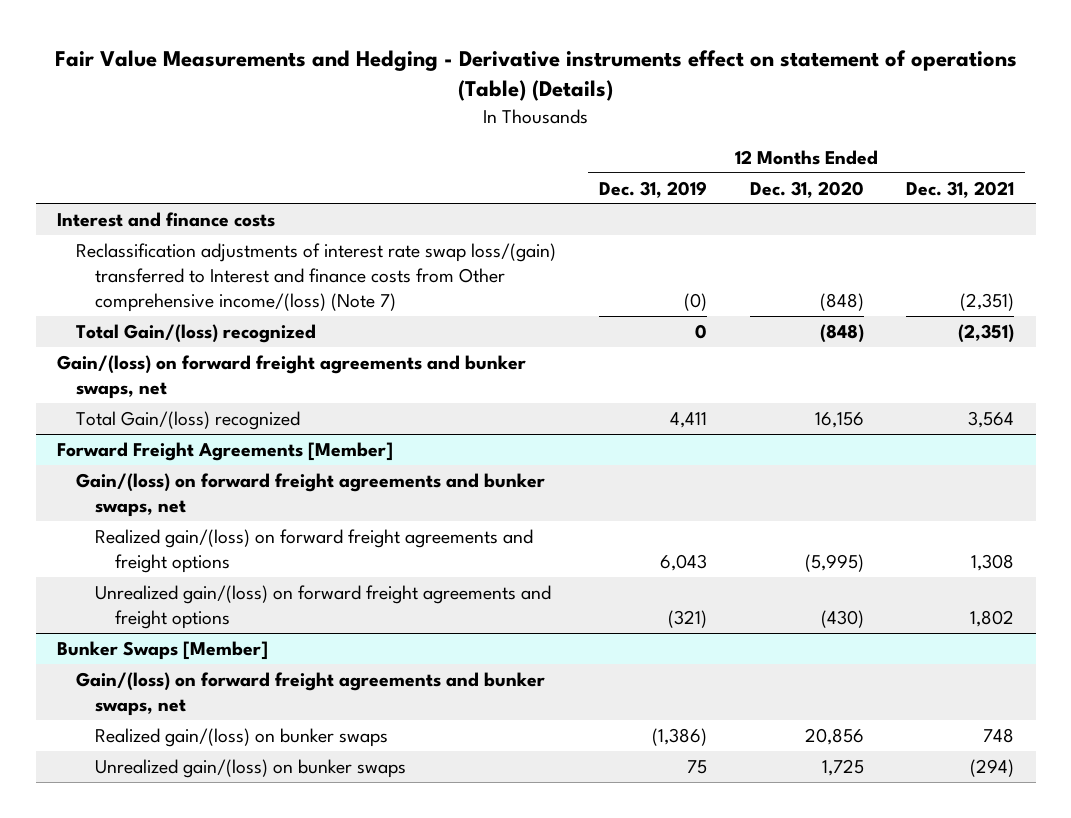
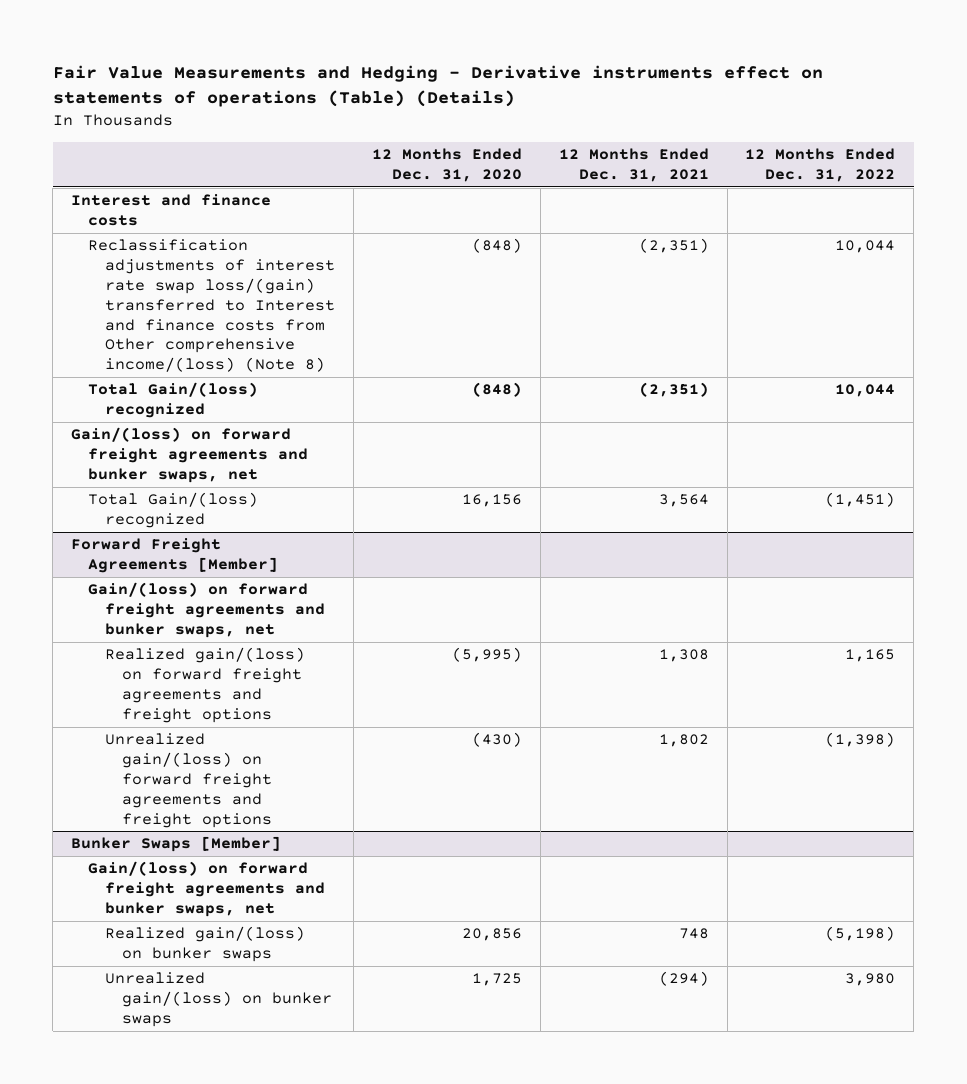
- Fair Value Measurements and Hedging - Derivative instruments effect on statement of operations (Table) (Details)
+ Fair Value Measurements and Hedging - Derivative instruments effect on statements of operations (Table) (Details)
- | 12 Months Ended Dec. 31, 2019 | 12 Months Ended Dec. 31, 2020 | 12 Months Ended Dec. 31, 2021
+ | 12 Months Ended Dec. 31, 2020 | 12 Months Ended Dec. 31, 2021 | 12 Months Ended Dec. 31, 2022
- Reclassification adjustments of interest rate swap loss/(gain) transferred to Interest and finance costs from Other comprehensive income/(loss) (Note 7) | (0) | (848) | (2,351)
+ Reclassification adjustments of interest rate swap loss/(gain) transferred to Interest and finance costs from Other comprehensive income/(loss) (Note 8) | (848) | (2,351) | 10,044

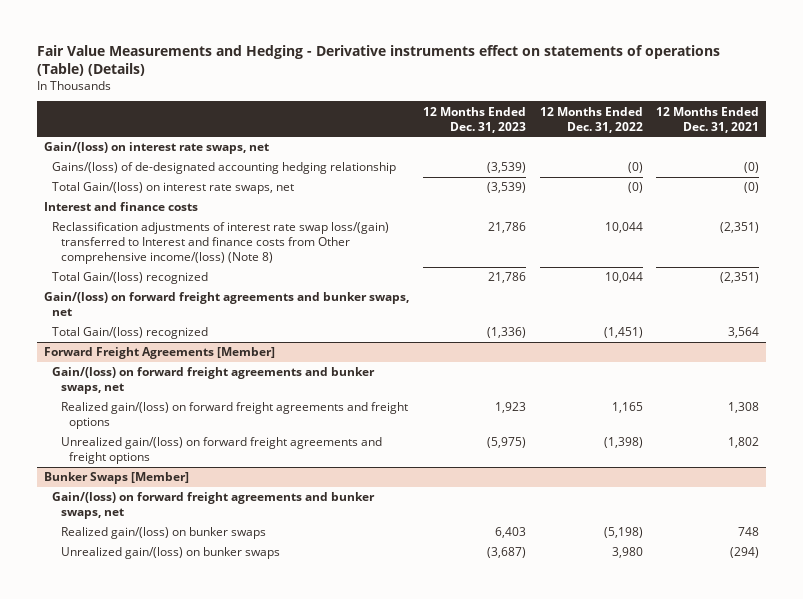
- | 12 Months Ended Dec. 31, 2020 | 12 Months Ended Dec. 31, 2021 | 12 Months Ended Dec. 31, 2022
+ | 12 Months Ended Dec. 31, 2023 | 12 Months Ended Dec. 31, 2022 | 12 Months Ended Dec. 31, 2021
+ Gain/(loss) on interest rate swaps, net
+ Gains/(loss) of de-designated accounting hedging relationship | (3,539) | (0) | (0)
+ Total Gain/(loss) on interest rate swaps, net | (3,539) | (0) | (0)

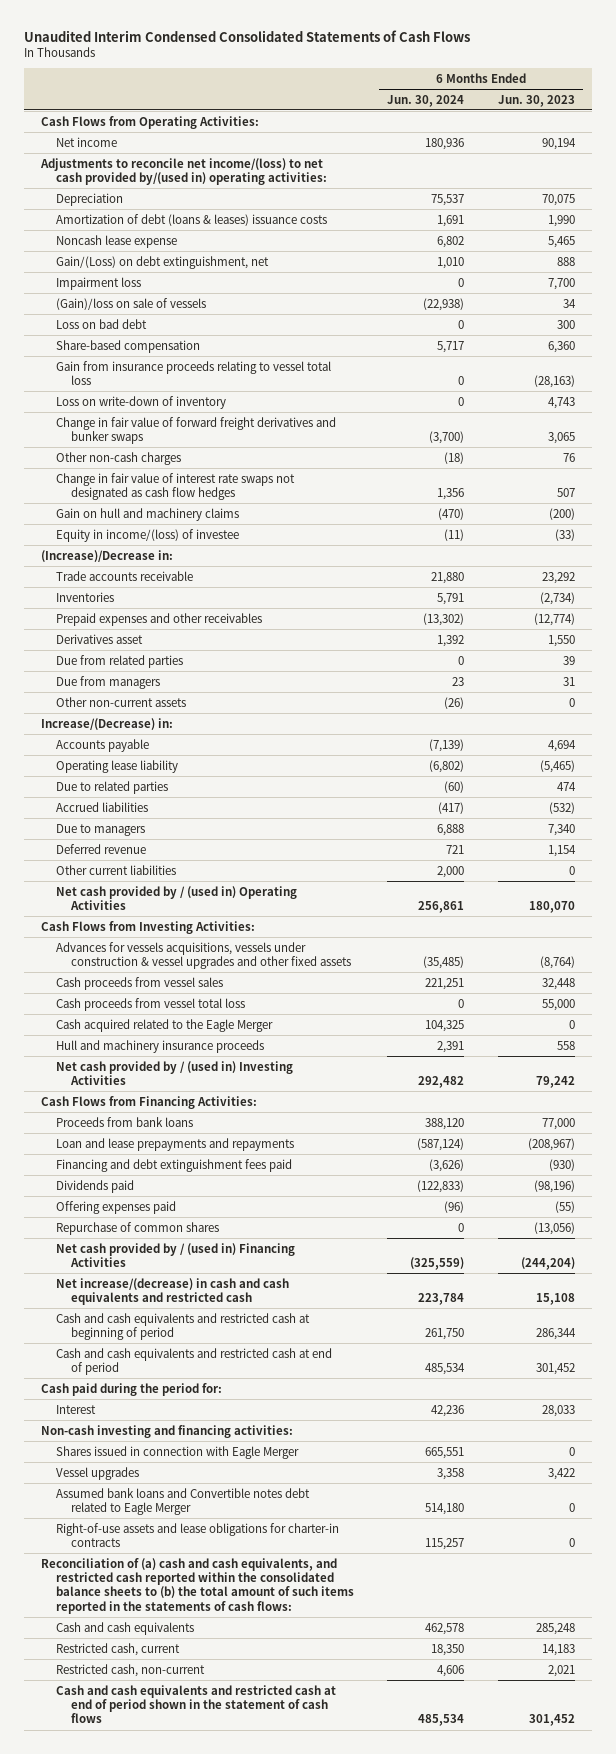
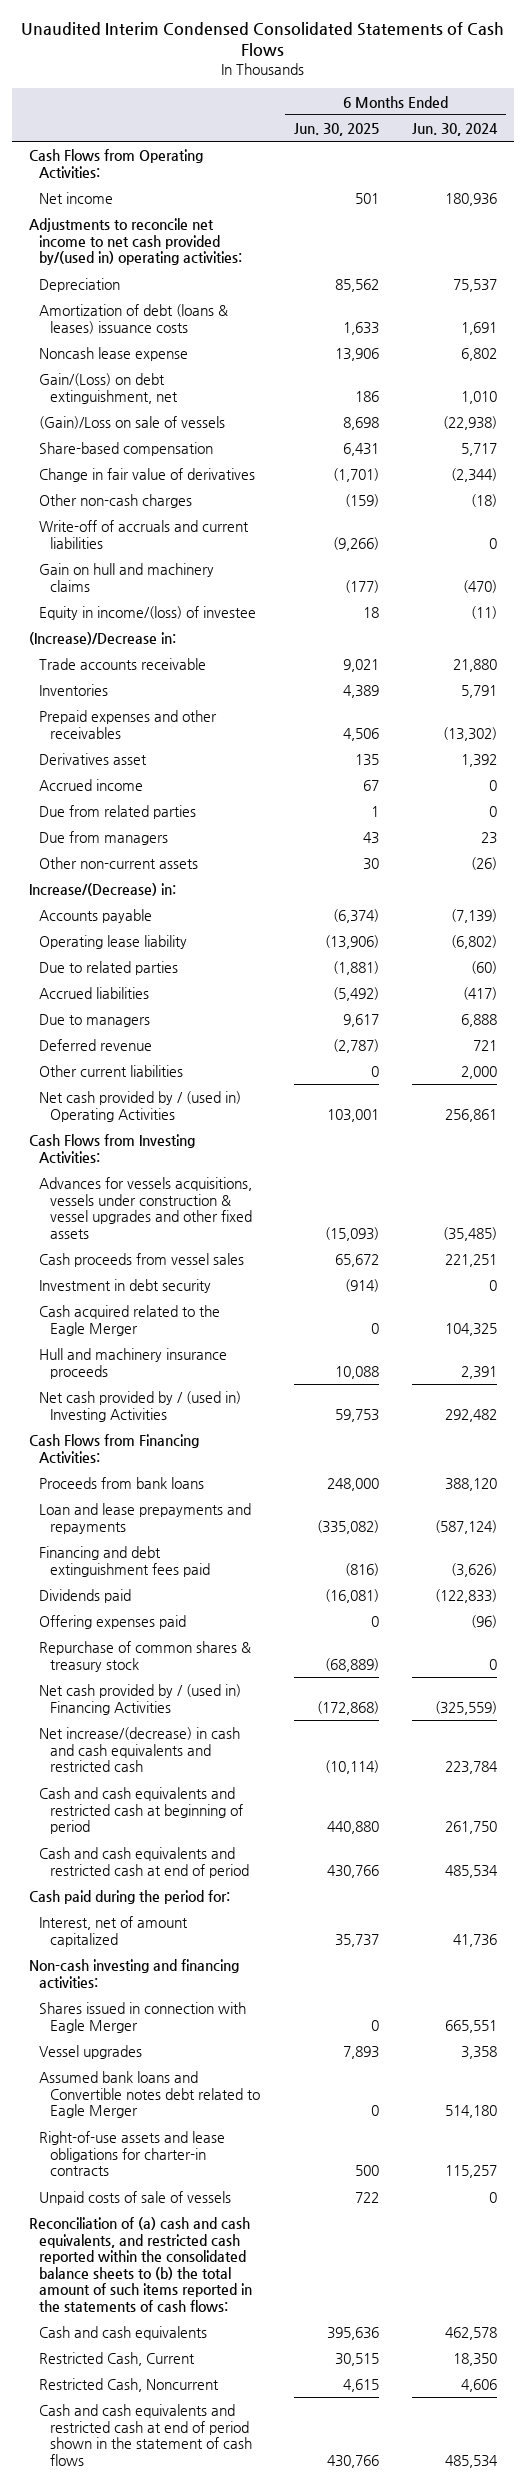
- | 6 Months Ended Jun. 30, 2024 | 6 Months Ended Jun. 30, 2023
+ | 6 Months Ended Jun. 30, 2025 | 6 Months Ended Jun. 30, 2024
- Adjustments to reconcile net income/(loss) to net cash provided by/(used in) operating activities:
+ Adjustments to reconcile net income to net cash provided by/(used in) operating activities:
- Impairment loss | 0 | 7,700
- (Gain)/loss on sale of vessels | (22,938) | 34
- Loss on bad debt | 0 | 300
+ (Gain)/Loss on sale of vessels | 8,698 | (22,938)
- Gain from insurance proceeds relating to vessel total loss | 0 | (28,163)
- Loss on write-down of inventory | 0 | 4,743
- Change in fair value of forward freight derivatives and bunker swaps | (3,700) | 3,065
+ Change in fair value of derivatives | (1,701) | (2,344)
- Change in fair value of interest rate swaps not designated as cash flow hedges | 1,356 | 507
+ Write-off of accruals and current liabilities | (9,266) | 0
+ Accrued income | 67 | 0
- Cash proceeds from vessel total loss | 0 | 55,000
+ Investment in debt security | (914) | 0
- Repurchase of common shares | 0 | (13,056)
+ Repurchase of common shares & treasury stock | (68,889) | 0
- Interest | 42,236 | 28,033
+ Interest, net of amount capitalized | 35,737 | 41,736
+ Unpaid costs of sale of vessels | 722 | 0
- Restricted cash, current | 18,350 | 14,183
- Restricted cash, non-current | 4,606 | 2,021
+ Restricted Cash, Current | 30,515 | 18,350
+ Restricted Cash, Noncurrent | 4,615 | 4,606

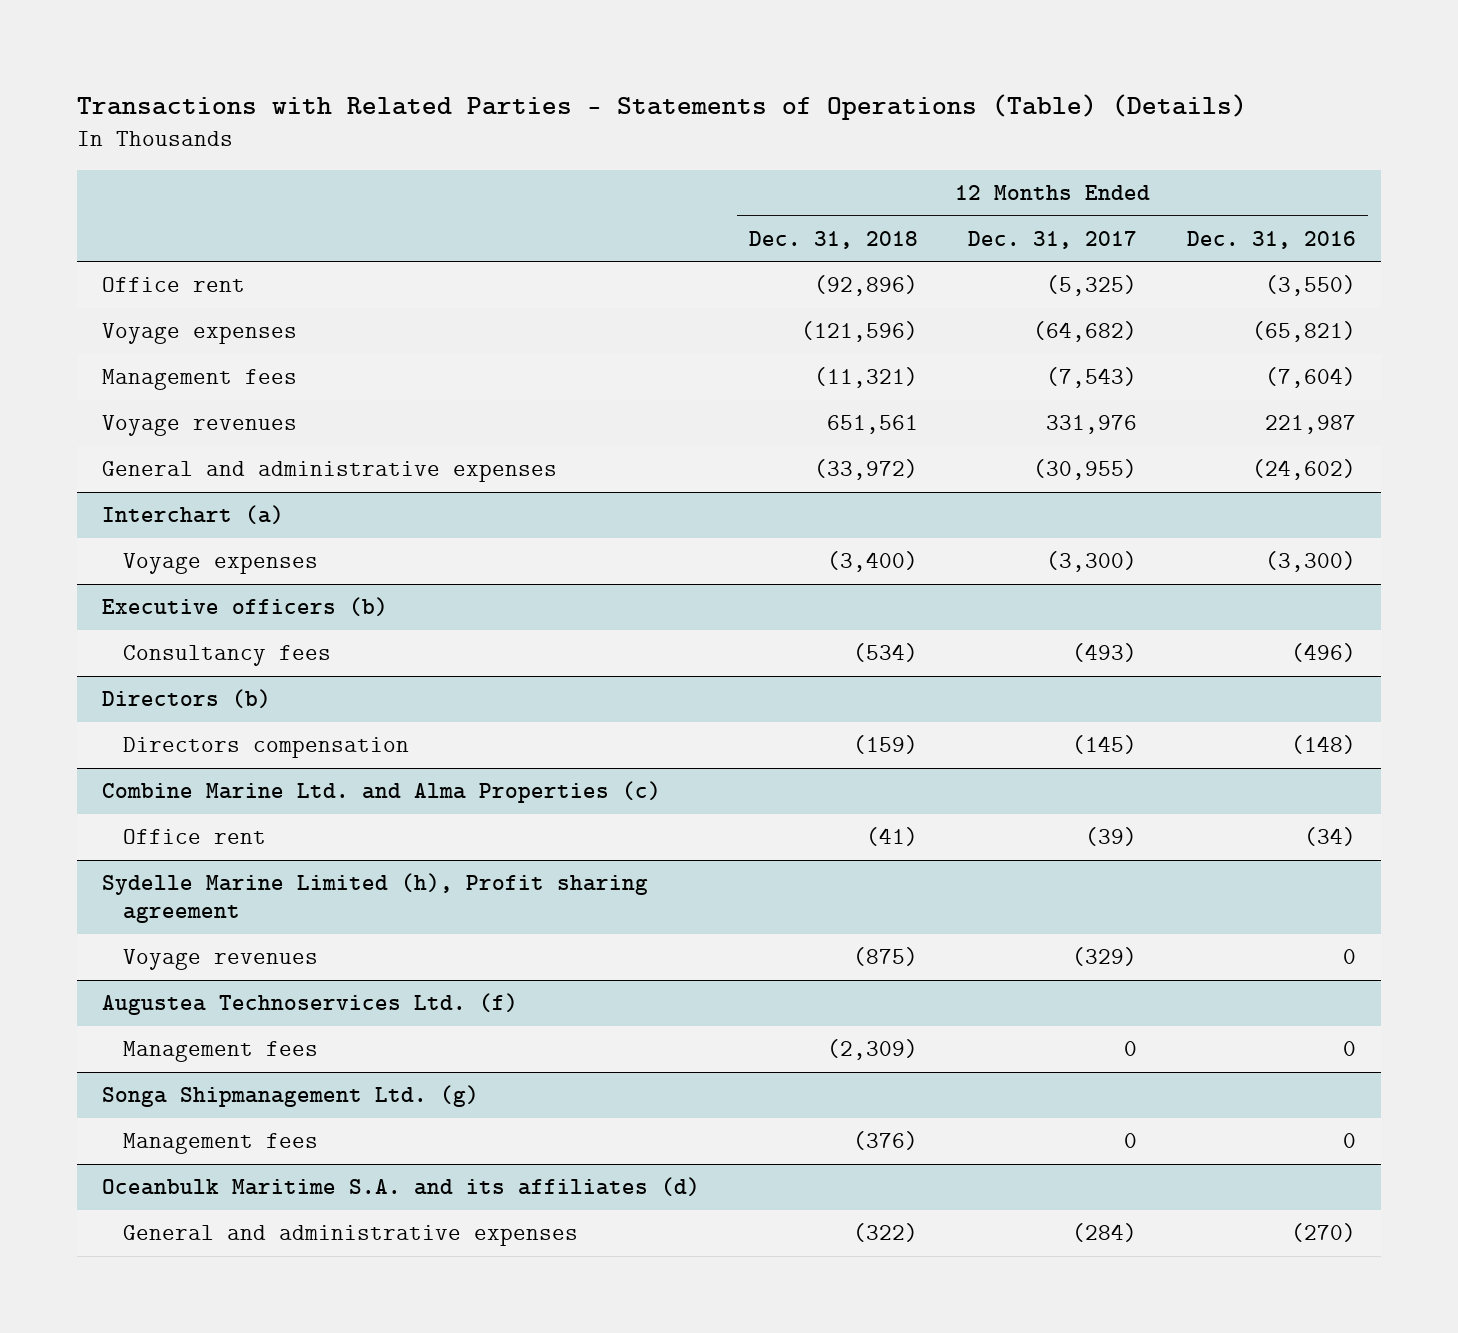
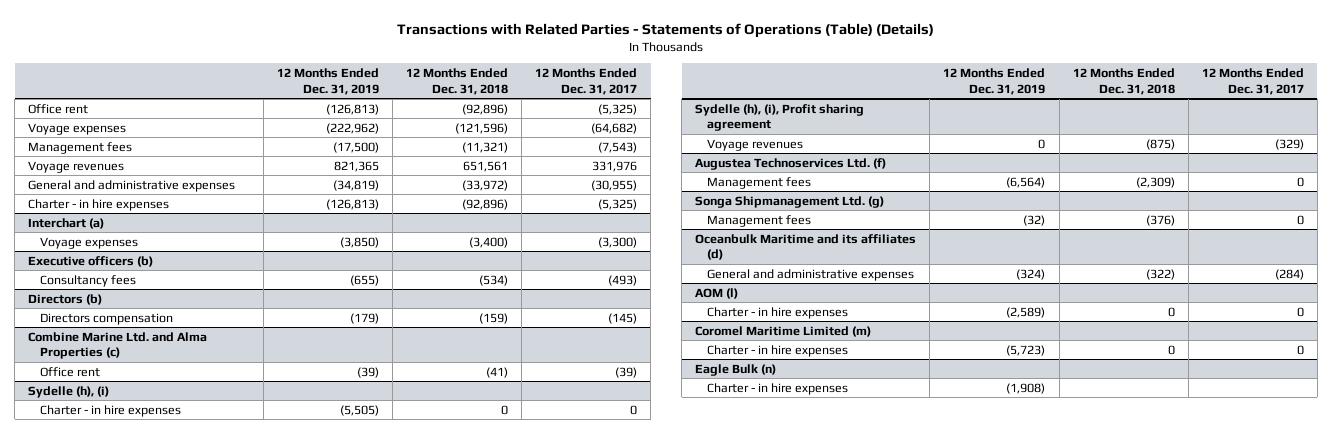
- | 12 Months Ended Dec. 31, 2018 | 12 Months Ended Dec. 31, 2017 | 12 Months Ended Dec. 31, 2016
+ | 12 Months Ended Dec. 31, 2019 | 12 Months Ended Dec. 31, 2018 | 12 Months Ended Dec. 31, 2017
+ Charter - in hire expenses | (126,813) | (92,896) | (5,325)
- Sydelle Marine Limited (h), Profit sharing agreement
+ Sydelle (h), (i)
+ Charter - in hire expenses | (5,505) | 0 | 0
+ Sydelle (h), (i), Profit sharing agreement
- Oceanbulk Maritime S.A. and its affiliates (d)
+ Oceanbulk Maritime and its affiliates (d)
+ AOM (l)
+ Charter - in hire expenses | (2,589) | 0 | 0
+ Coromel Maritime Limited (m)
+ Charter - in hire expenses | (5,723) | 0 | 0
+ Eagle Bulk (n)
+ Charter - in hire expenses | (1,908) | |

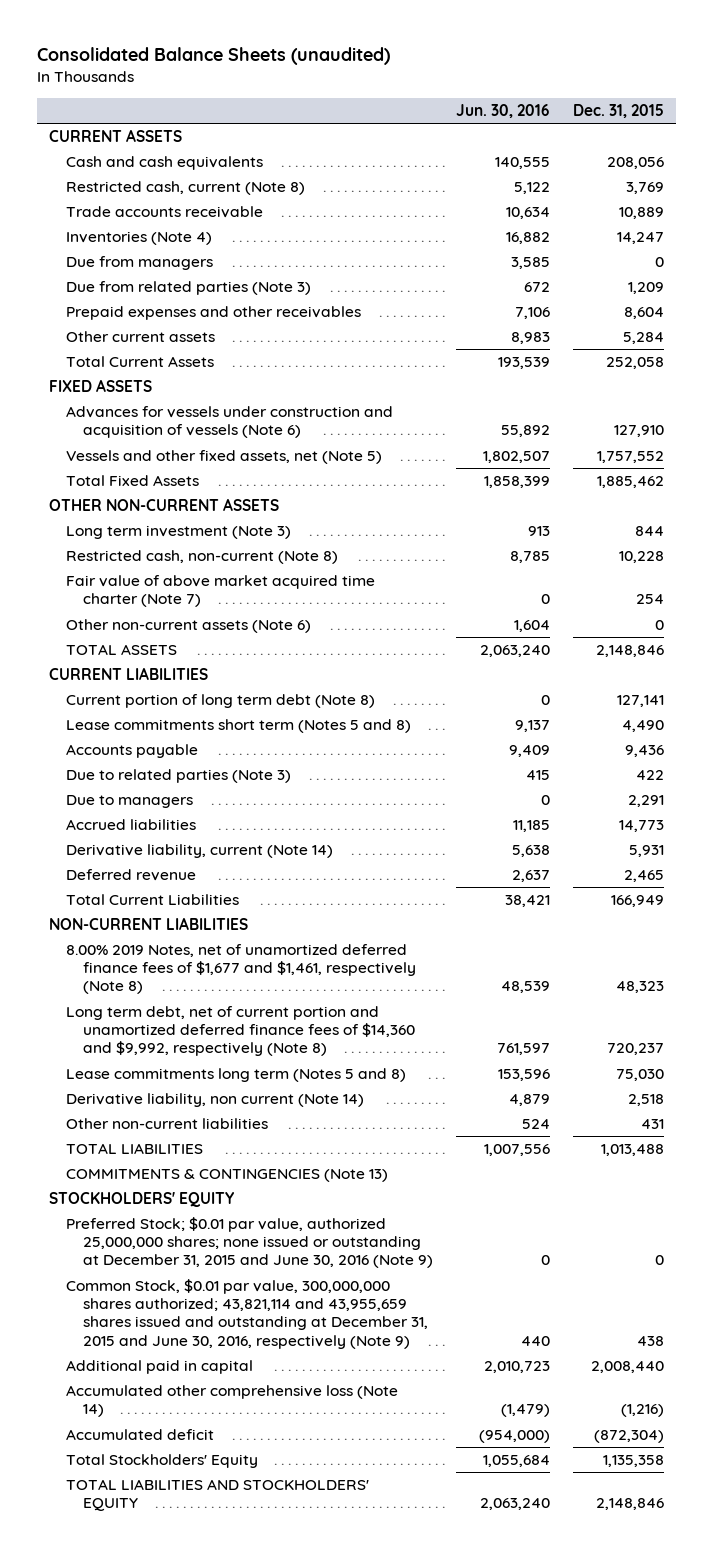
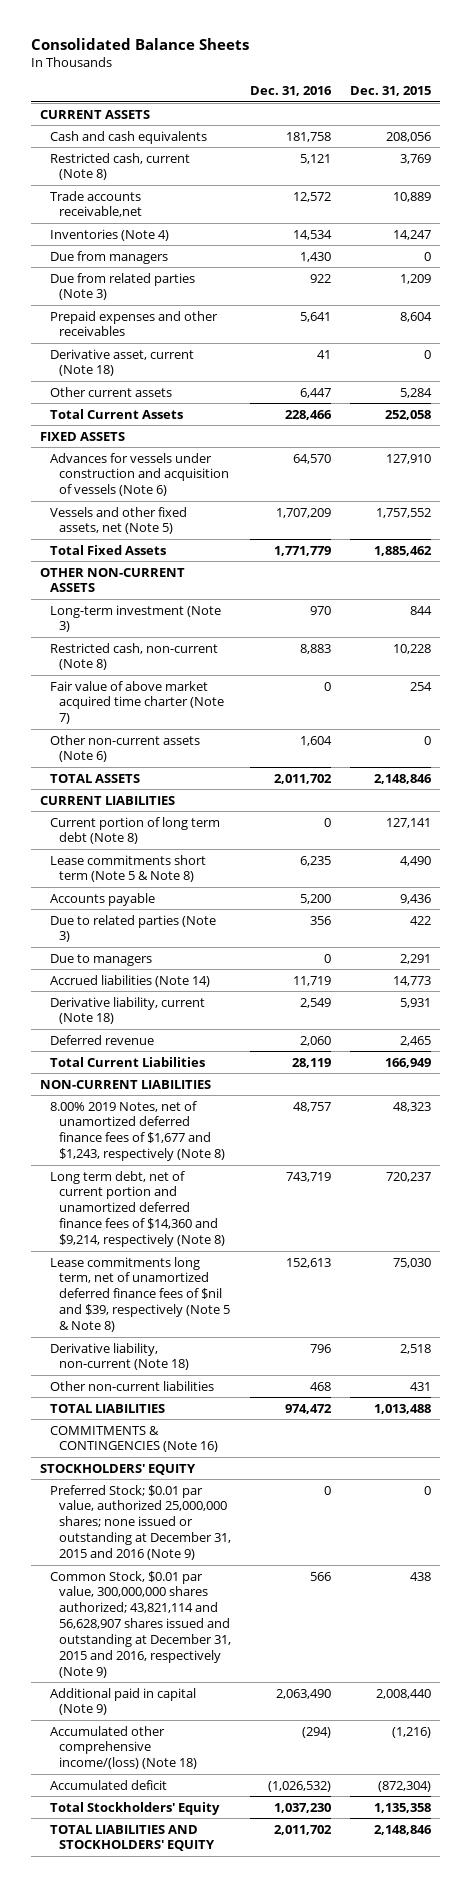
- Consolidated Balance Sheets (unaudited)
+ Consolidated Balance Sheets
- | Jun. 30, 2016 | Dec. 31, 2015
+ | Dec. 31, 2016 | Dec. 31, 2015
- Trade accounts receivable | 10,634 | 10,889
+ Trade accounts receivable,net | 12,572 | 10,889
+ Derivative asset, current (Note 18) | 41 | 0
- Long term investment (Note 3) | 913 | 844
+ Long-term investment (Note 3) | 970 | 844
- Lease commitments short term (Notes 5 and 8) | 9,137 | 4,490
+ Lease commitments short term (Note 5 & Note 8) | 6,235 | 4,490
- Accrued liabilities | 11,185 | 14,773
- Derivative liability, current (Note 14) | 5,638 | 5,931
+ Accrued liabilities (Note 14) | 11,719 | 14,773
+ Derivative liability, current (Note 18) | 2,549 | 5,931
- 8.00% 2019 Notes, net of unamortized deferred finance fees of $1,677 and $1,461, respectively (Note 8) | 48,539 | 48,323
- Long term debt, net of current portion and unamortized deferred finance fees of $14,360 and $9,992, respectively (Note 8) | 761,597 | 720,237
- Lease commitments long term (Notes 5 and 8) | 153,596 | 75,030
- Derivative liability, non current (Note 14) | 4,879 | 2,518
+ 8.00% 2019 Notes, net of unamortized deferred finance fees of $1,677 and $1,243, respectively (Note 8) | 48,757 | 48,323
+ Long term debt, net of current portion and unamortized deferred finance fees of $14,360 and $9,214, respectively (Note 8) | 743,719 | 720,237
+ Lease commitments long term, net of unamortized deferred finance fees of $nil and $39, respectively (Note 5 & Note 8) | 152,613 | 75,030
+ Derivative liability, non-current (Note 18) | 796 | 2,518
- COMMITMENTS & CONTINGENCIES (Note 13)
+ COMMITMENTS & CONTINGENCIES (Note 16)
- Preferred Stock; $0.01 par value, authorized 25,000,000 shares; none issued or outstanding at December 31, 2015 and June 30, 2016 (Note 9) | 0 | 0
- Common Stock, $0.01 par value, 300,000,000 shares authorized; 43,821,114 and 43,955,659 shares issued and outstanding at December 31, 2015 and June 30, 2016, respectively (Note 9) | 440 | 438
- Additional paid in capital | 2,010,723 | 2,008,440
- Accumulated other comprehensive loss (Note 14) | (1,479) | (1,216)
+ Preferred Stock; $0.01 par value, authorized 25,000,000 shares; none issued or outstanding at December 31, 2015 and 2016 (Note 9) | 0 | 0
+ Common Stock, $0.01 par value, 300,000,000 shares authorized; 43,821,114 and 56,628,907 shares issued and outstanding at December 31, 2015 and 2016, respectively (Note 9) | 566 | 438
+ Additional paid in capital (Note 9) | 2,063,490 | 2,008,440
+ Accumulated other comprehensive income/(loss) (Note 18) | (294) | (1,216)

